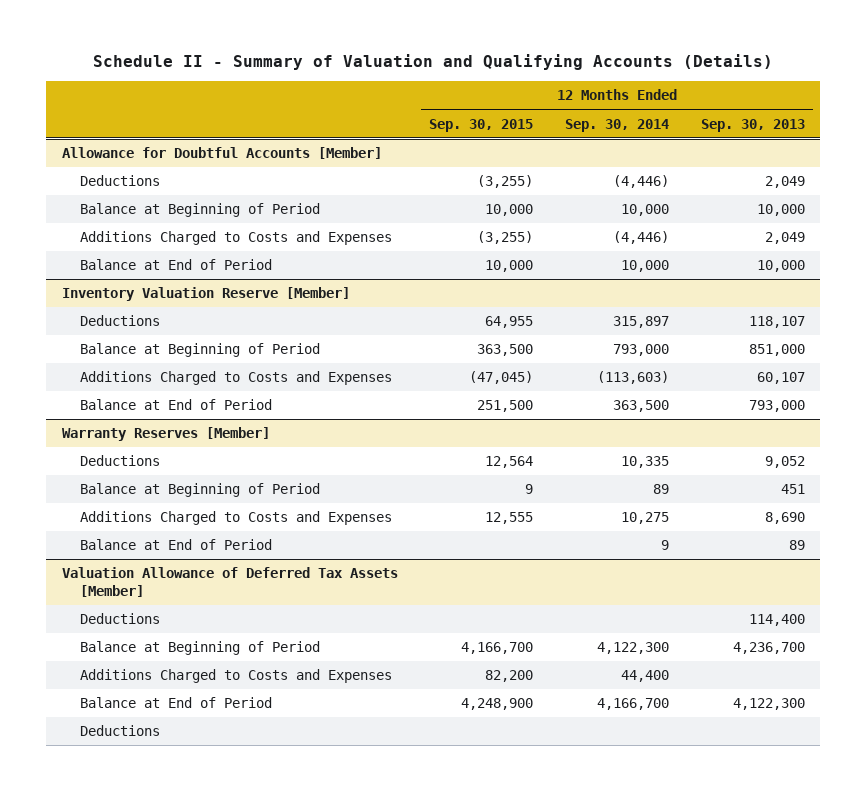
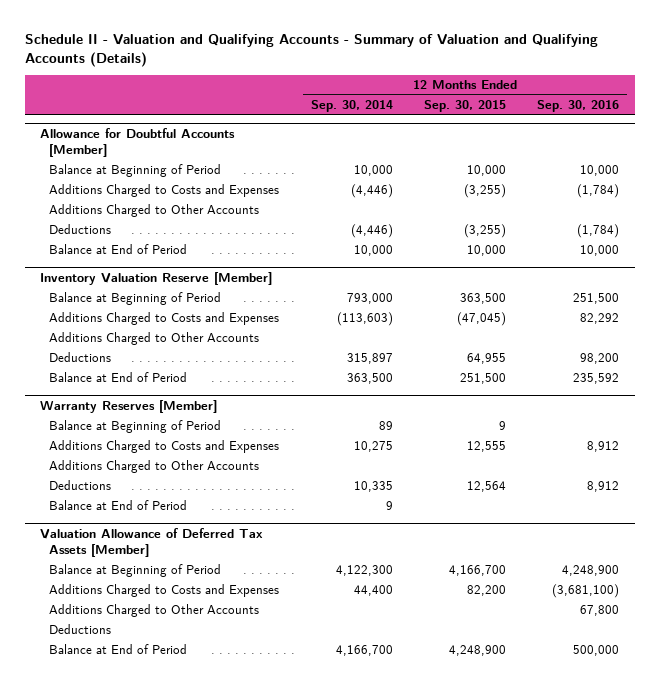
- Schedule II - Summary of Valuation and Qualifying Accounts (Details)
+ Schedule II - Valuation and Qualifying Accounts - Summary of Valuation and Qualifying Accounts (Details)
- | 12 Months Ended Sep. 30, 2015 | 12 Months Ended Sep. 30, 2014 | 12 Months Ended Sep. 30, 2013
+ | 12 Months Ended Sep. 30, 2014 | 12 Months Ended Sep. 30, 2015 | 12 Months Ended Sep. 30, 2016
@ Allowance for Doubtful Accounts [Member]
+ Additions Charged to Other Accounts
moved down: Deductions | (4,446) | (3,255) | (1,784)
@ Inventory Valuation Reserve [Member]
+ Additions Charged to Other Accounts
moved down: Deductions | 315,897 | 64,955 | 98,200
@ Warranty Reserves [Member]
+ Additions Charged to Other Accounts
moved down: Deductions | 10,335 | 12,564 | 8,912
@ Valuation Allowance of Deferred Tax Assets [Member]
- Deductions | | | 114,400
+ Additions Charged to Other Accounts | | | 67,800
moved down: Balance at End of Period | 4,166,700 | 4,248,900 | 500,000

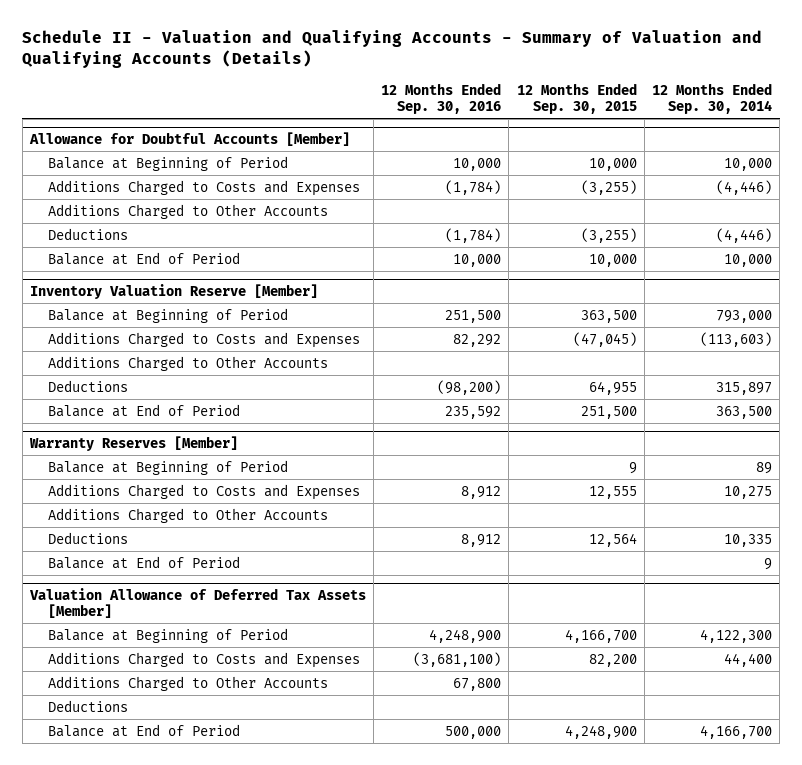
- | 12 Months Ended Sep. 30, 2014 | 12 Months Ended Sep. 30, 2015 | 12 Months Ended Sep. 30, 2016
+ | 12 Months Ended Sep. 30, 2016 | 12 Months Ended Sep. 30, 2015 | 12 Months Ended Sep. 30, 2014
@ Inventory Valuation Reserve [Member]
- Deductions | 315,897 | 64,955 | 98,200
+ Deductions | (98,200) | 64,955 | 315,897

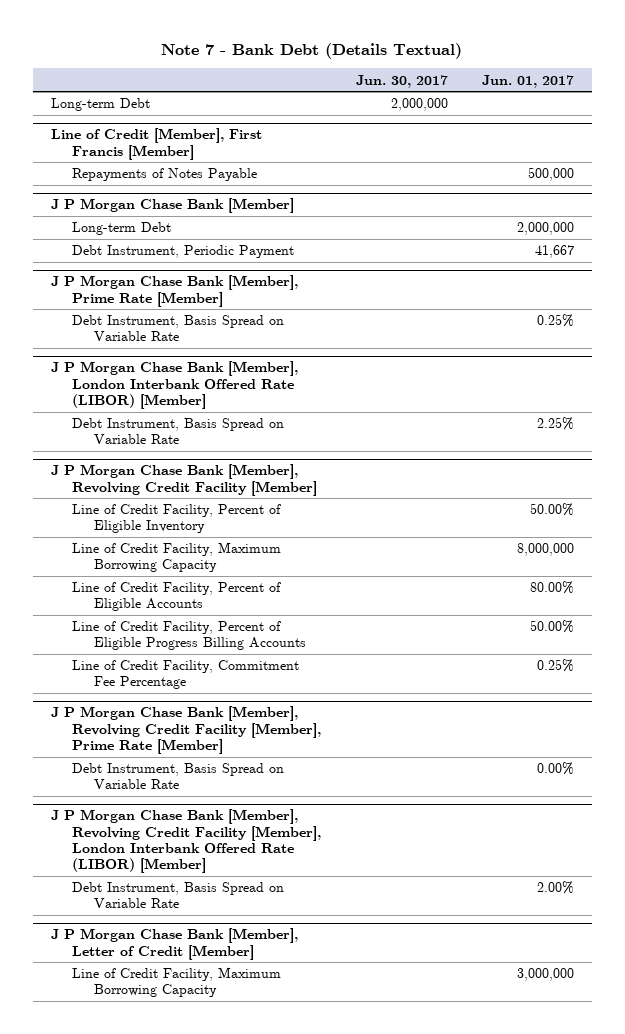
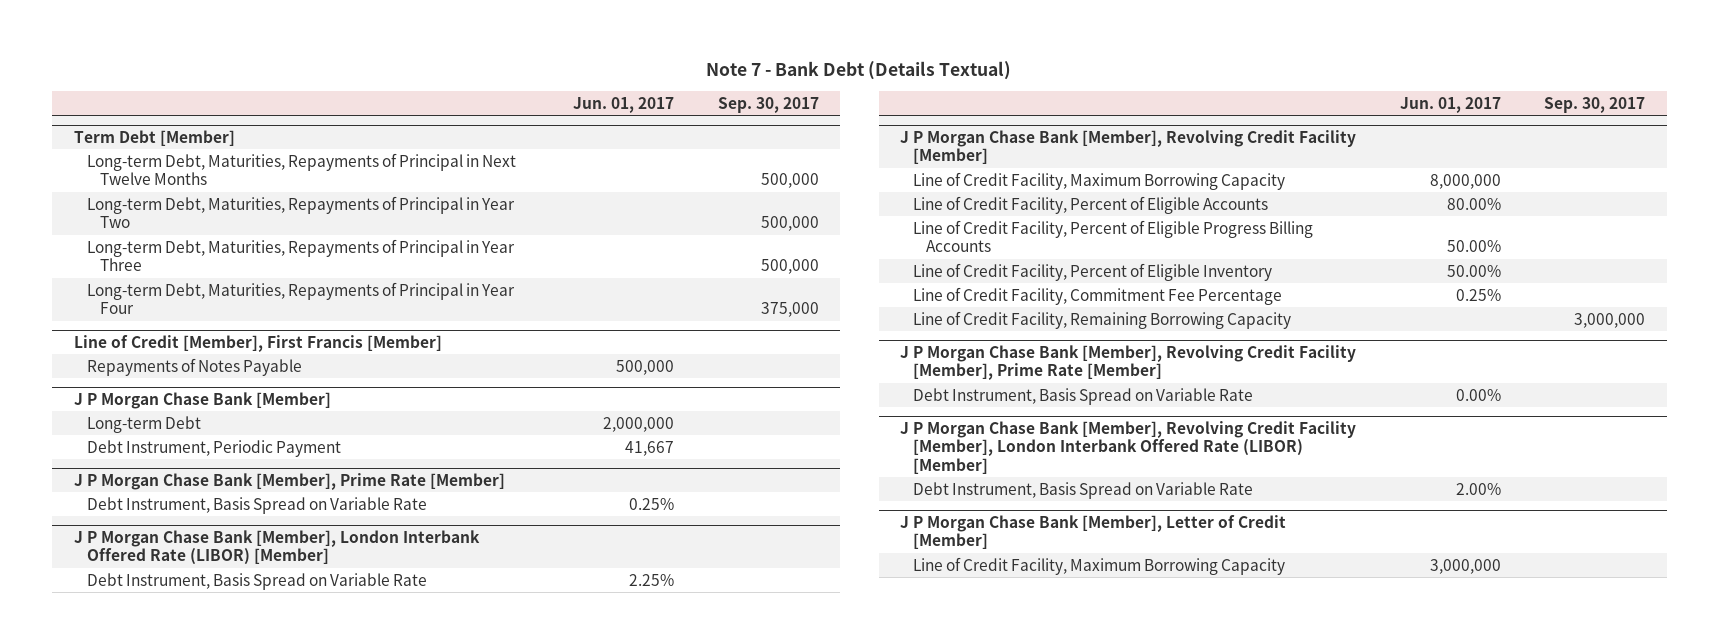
- | Jun. 30, 2017 | Jun. 01, 2017
+ | Jun. 01, 2017 | Sep. 30, 2017
- Long-term Debt | 2,000,000 |
+ Term Debt [Member]
+ Long-term Debt, Maturities, Repayments of Principal in Next Twelve Months | | 500,000
+ Long-term Debt, Maturities, Repayments of Principal in Year Two | | 500,000
+ Long-term Debt, Maturities, Repayments of Principal in Year Three | | 500,000
+ Long-term Debt, Maturities, Repayments of Principal in Year Four | | 375,000
@ J P Morgan Chase Bank [Member], Revolving Credit Facility [Member]
moved down: Line of Credit Facility, Percent of Eligible Inventory | 50.00% |
+ Line of Credit Facility, Remaining Borrowing Capacity | | 3,000,000

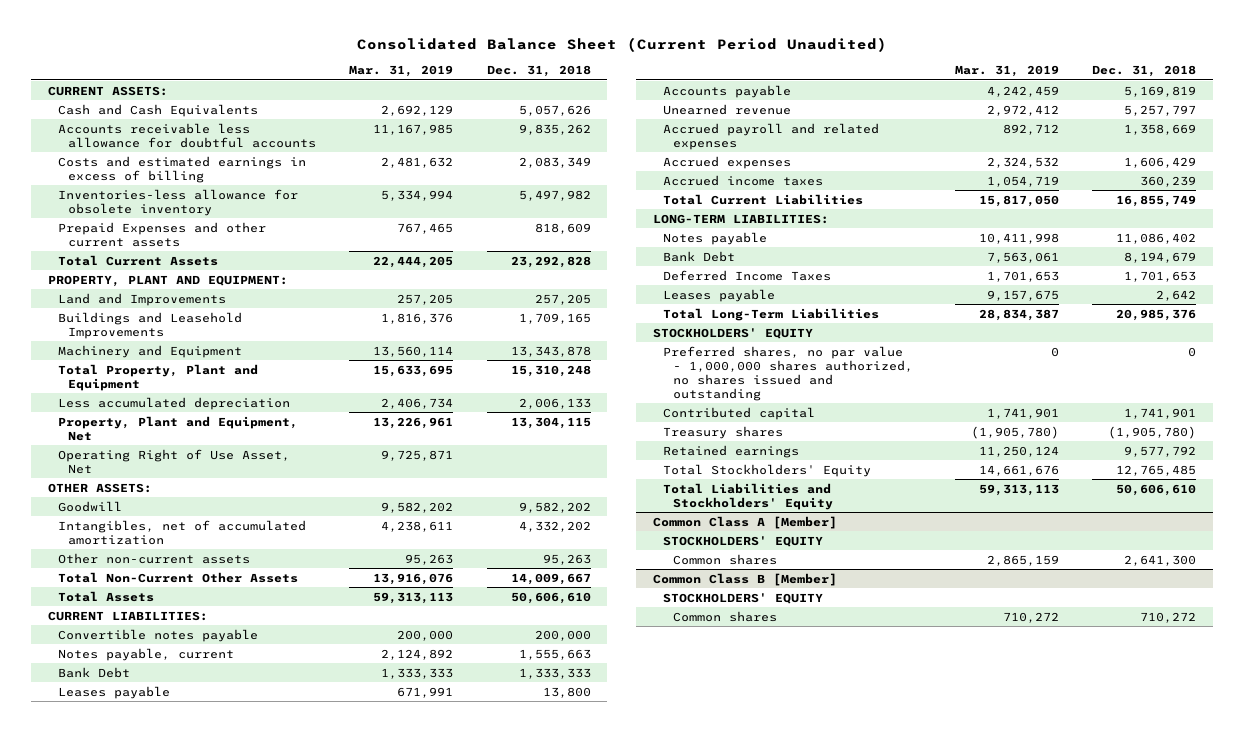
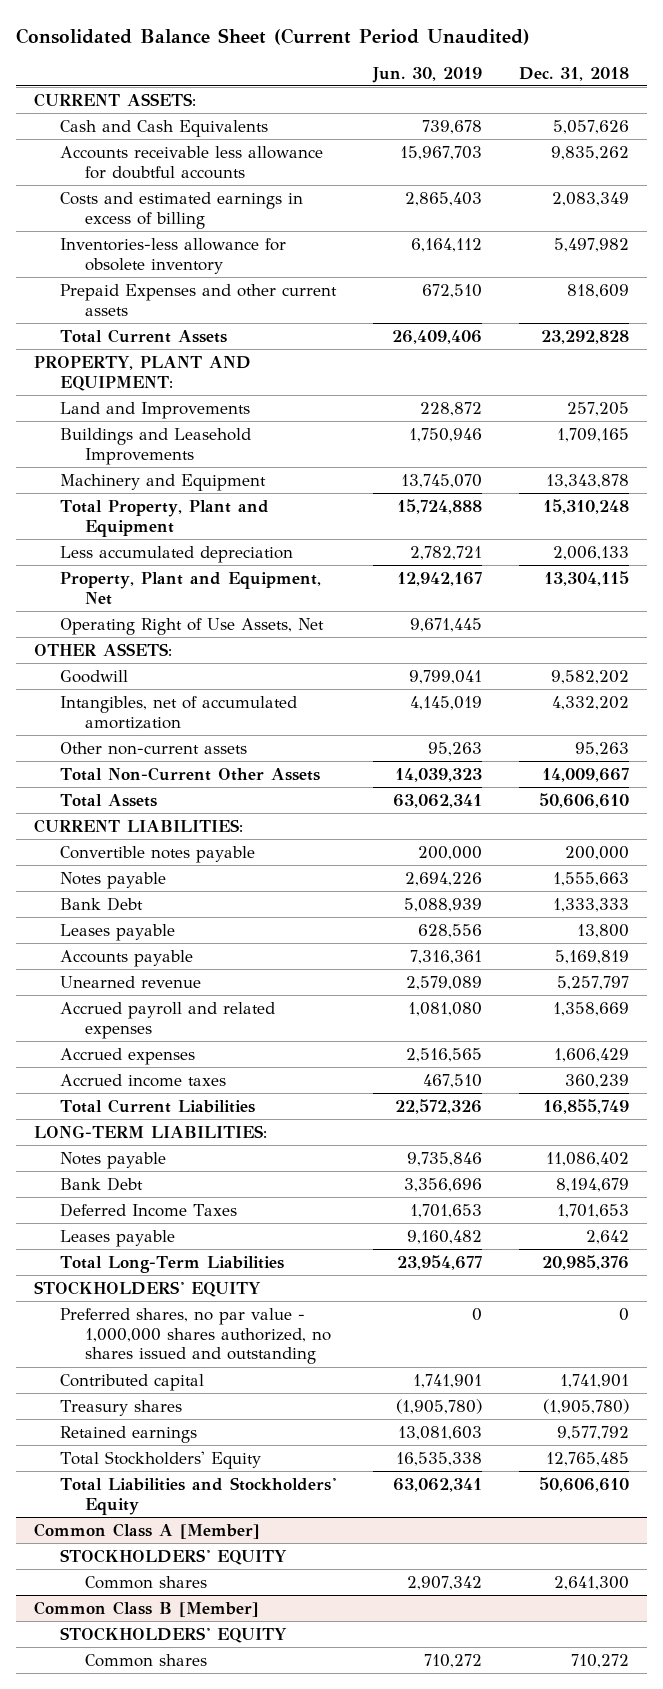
- | Mar. 31, 2019 | Dec. 31, 2018
+ | Jun. 30, 2019 | Dec. 31, 2018
- Operating Right of Use Asset, Net | 9,725,871 |
+ Operating Right of Use Assets, Net | 9,671,445 |
- Notes payable, current | 2,124,892 | 1,555,663
+ Notes payable | 2,694,226 | 1,555,663

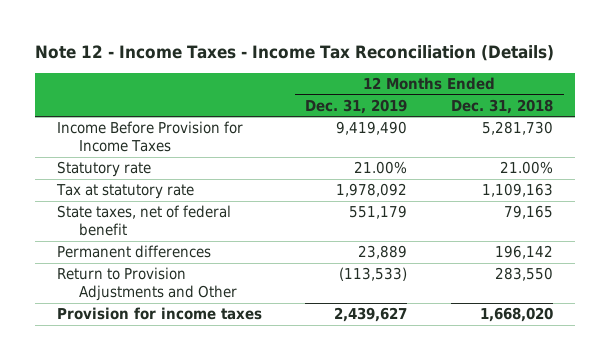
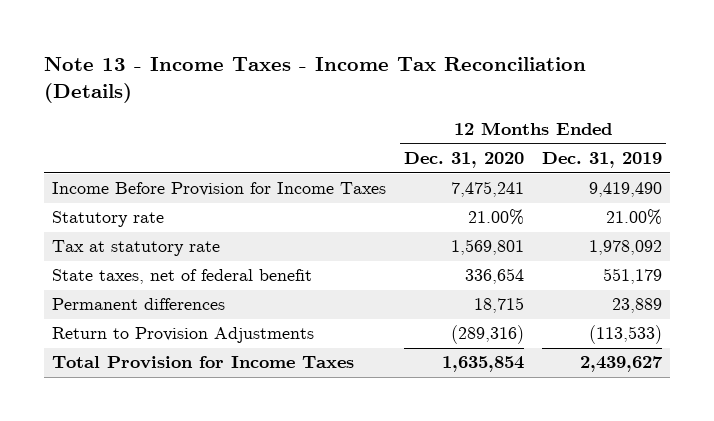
- Note 12 - Income Taxes - Income Tax Reconciliation (Details)
+ Note 13 - Income Taxes - Income Tax Reconciliation (Details)
- | 12 Months Ended Dec. 31, 2019 | 12 Months Ended Dec. 31, 2018
+ | 12 Months Ended Dec. 31, 2020 | 12 Months Ended Dec. 31, 2019
- Return to Provision Adjustments and Other | (113,533) | 283,550
- Provision for income taxes | 2,439,627 | 1,668,020
+ Return to Provision Adjustments | (289,316) | (113,533)
+ Total Provision for Income Taxes | 1,635,854 | 2,439,627

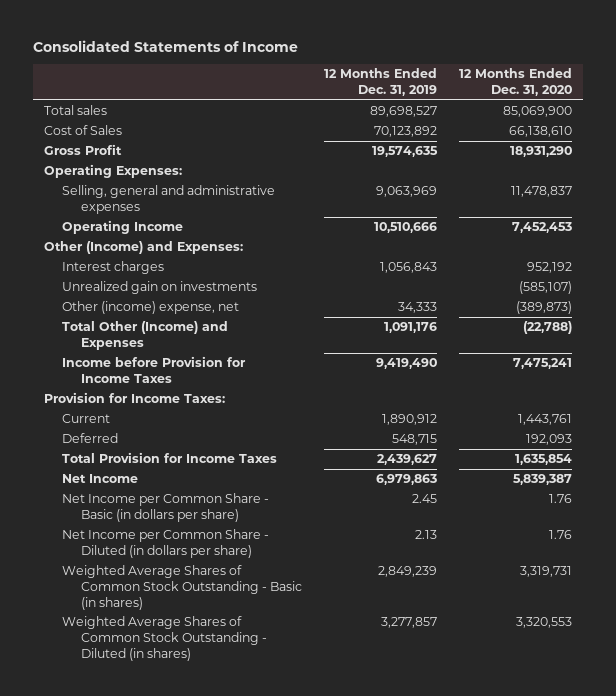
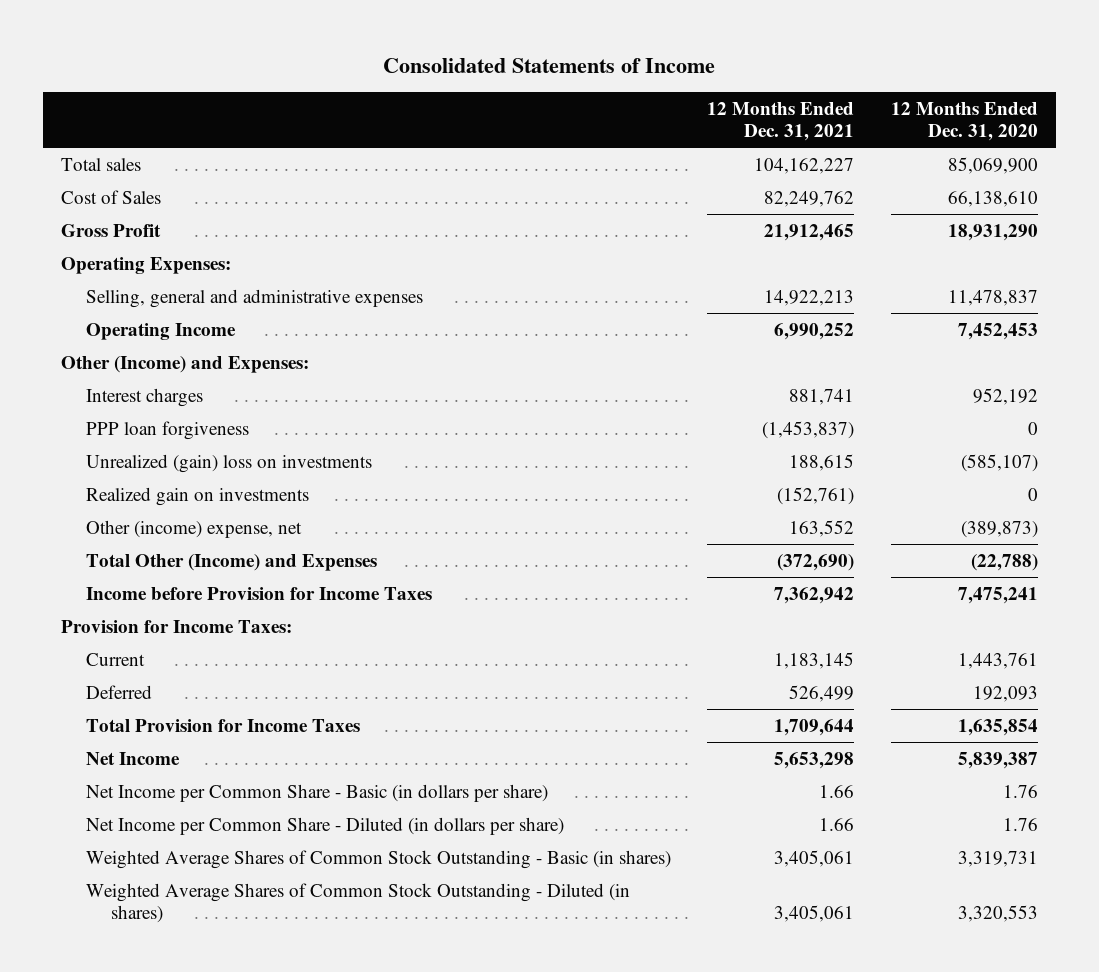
- | 12 Months Ended Dec. 31, 2019 | 12 Months Ended Dec. 31, 2020
+ | 12 Months Ended Dec. 31, 2021 | 12 Months Ended Dec. 31, 2020
- Unrealized gain on investments | | (585,107)
+ PPP loan forgiveness | (1,453,837) | 0
+ Unrealized (gain) loss on investments | 188,615 | (585,107)
+ Realized gain on investments | (152,761) | 0

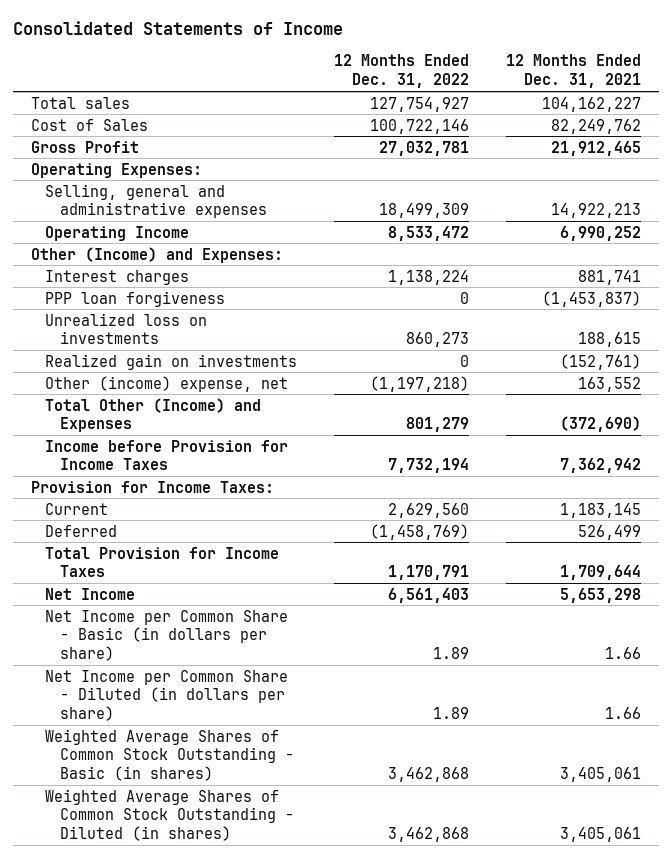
- | 12 Months Ended Dec. 31, 2021 | 12 Months Ended Dec. 31, 2020
+ | 12 Months Ended Dec. 31, 2022 | 12 Months Ended Dec. 31, 2021
- Unrealized (gain) loss on investments | 188,615 | (585,107)
+ Unrealized loss on investments | 860,273 | 188,615

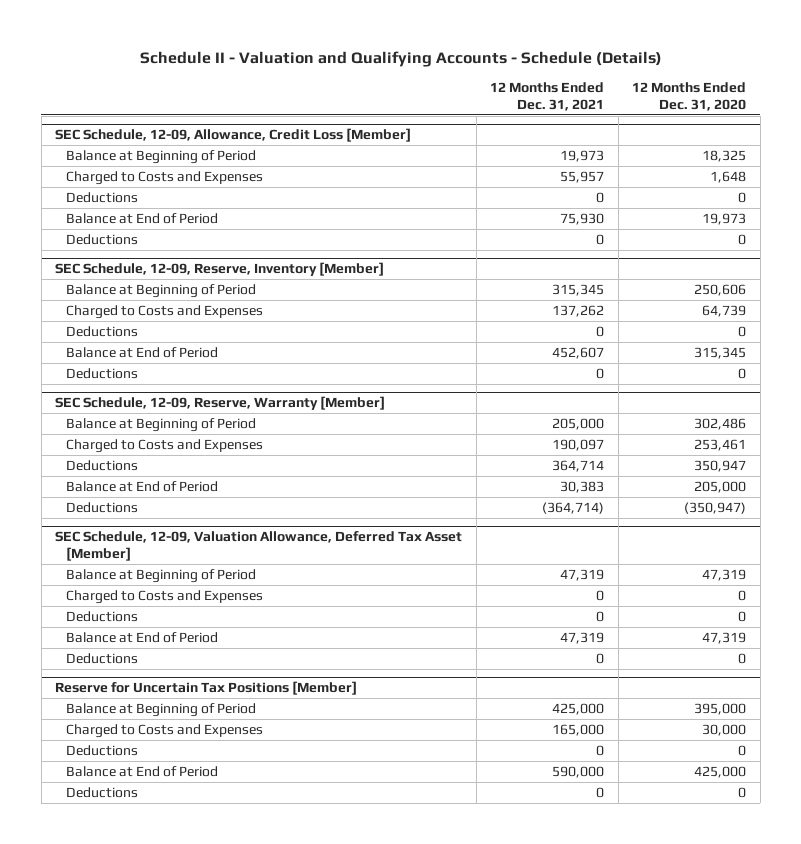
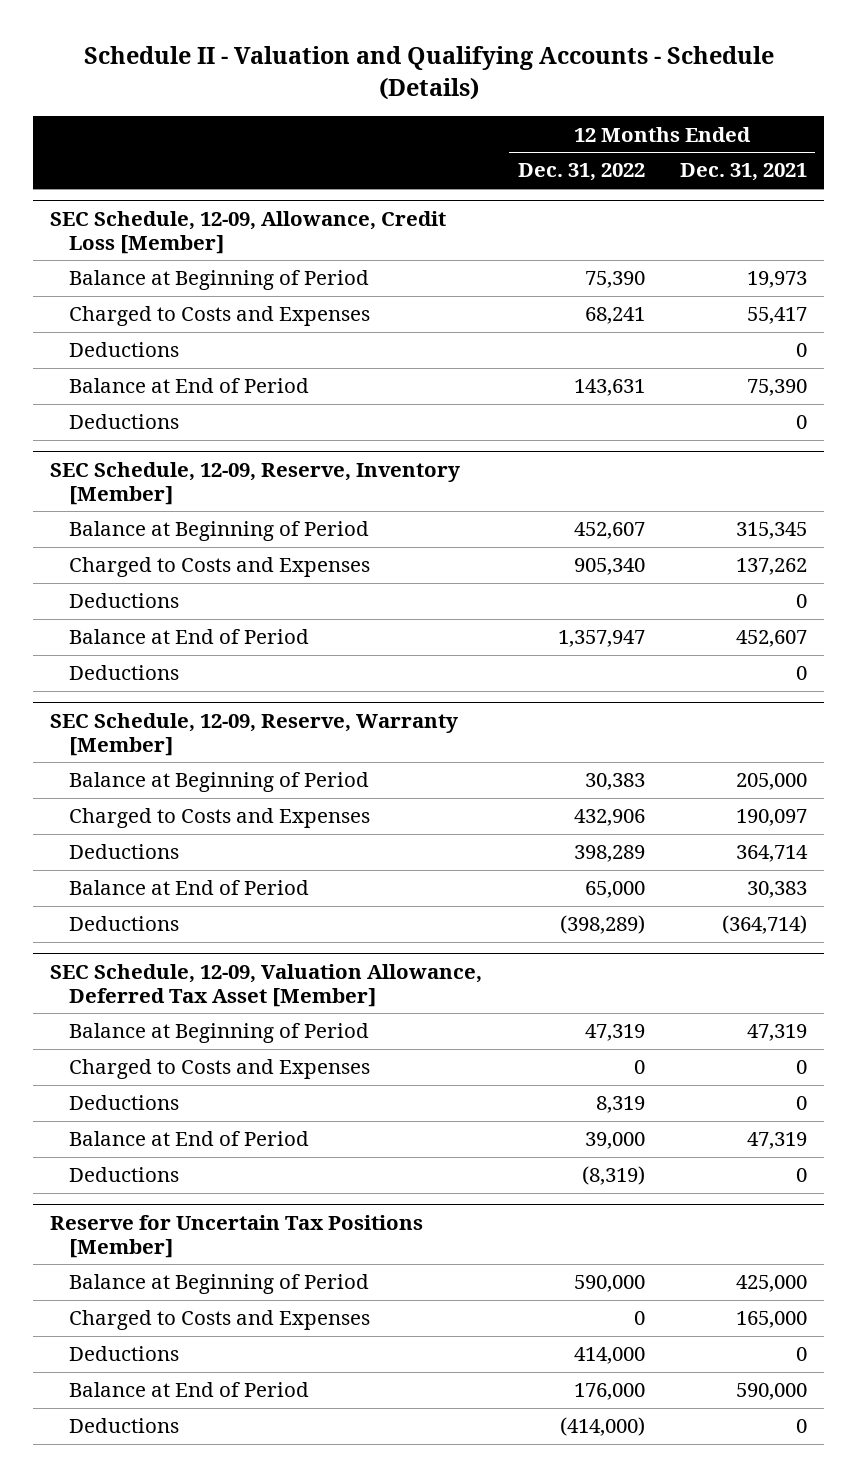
- | 12 Months Ended Dec. 31, 2021 | 12 Months Ended Dec. 31, 2020
+ | 12 Months Ended Dec. 31, 2022 | 12 Months Ended Dec. 31, 2021
@ SEC Schedule, 12-09, Allowance, Credit Loss [Member]
- Charged to Costs and Expenses | 55,957 | 1,648
+ Charged to Costs and Expenses | 68,241 | 55,417
- Balance at End of Period | 75,930 | 19,973
+ Balance at End of Period | 143,631 | 75,390

